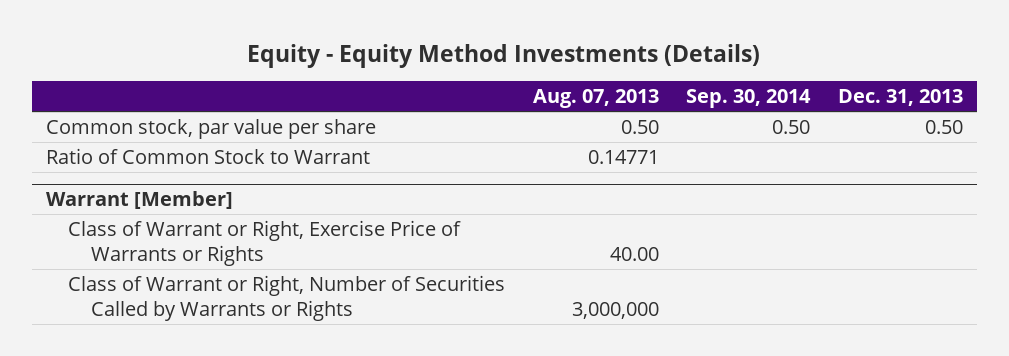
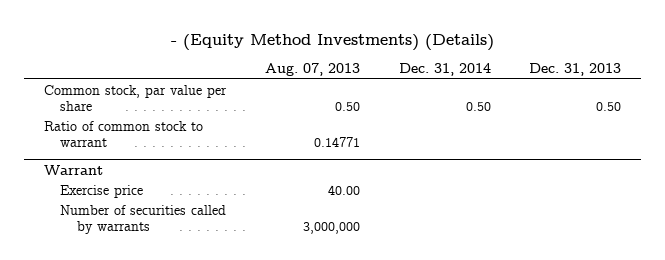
- Equity - Equity Method Investments (Details)
+ - (Equity Method Investments) (Details)
- | Aug. 07, 2013 | Sep. 30, 2014 | Dec. 31, 2013
+ | Aug. 07, 2013 | Dec. 31, 2014 | Dec. 31, 2013
- Ratio of Common Stock to Warrant | 0.14771 | |
- Warrant [Member]
- Class of Warrant or Right, Exercise Price of Warrants or Rights | 40.00 | |
- Class of Warrant or Right, Number of Securities Called by Warrants or Rights | 3,000,000 | |
+ Ratio of common stock to warrant | 0.14771 | |
+ Warrant
+ Exercise price | 40.00 | |
+ Number of securities called by warrants | 3,000,000 | |

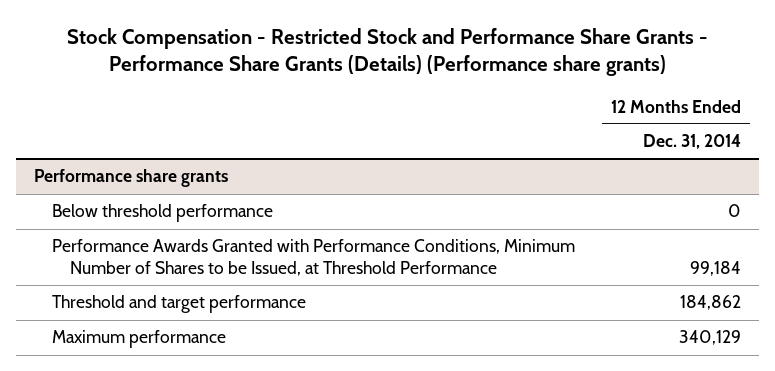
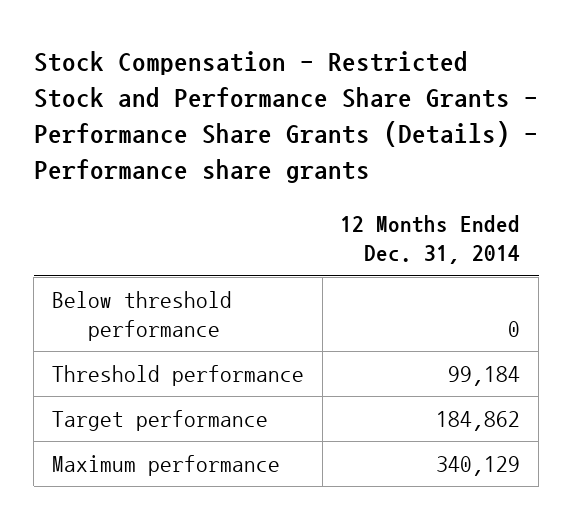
- Stock Compensation - Restricted Stock and Performance Share Grants - Performance Share Grants (Details) (Performance share grants)
+ Stock Compensation - Restricted Stock and Performance Share Grants - Performance Share Grants (Details) - Performance share grants
- Performance share grants
- Performance Awards Granted with Performance Conditions, Minimum Number of Shares to be Issued, at Threshold Performance | 99,184
- Threshold and target performance | 184,862
+ Threshold performance | 99,184
+ Target performance | 184,862

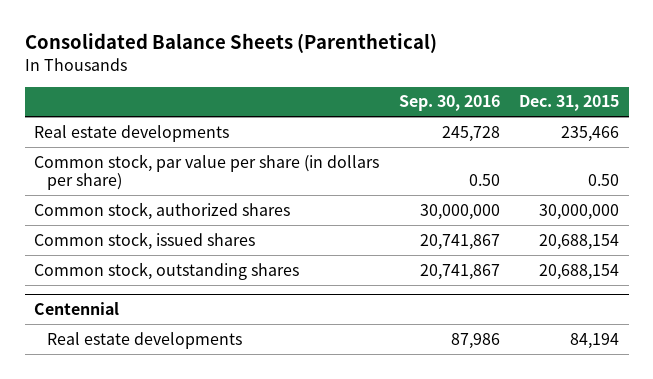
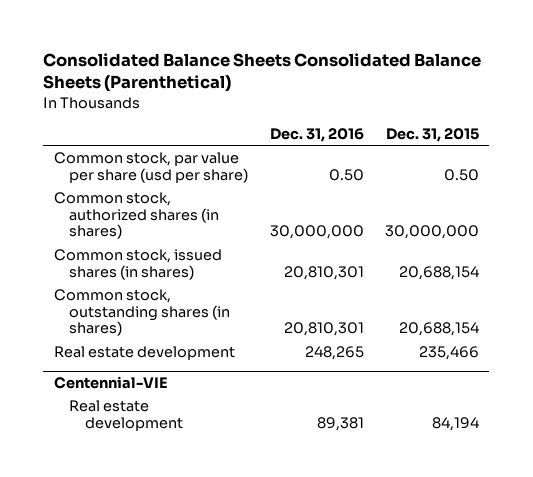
- Consolidated Balance Sheets (Parenthetical)
+ Consolidated Balance Sheets Consolidated Balance Sheets (Parenthetical)
- | Sep. 30, 2016 | Dec. 31, 2015
+ | Dec. 31, 2016 | Dec. 31, 2015
- Real estate developments | 245,728 | 235,466
- Common stock, par value per share (in dollars per share) | 0.50 | 0.50
- Common stock, authorized shares | 30,000,000 | 30,000,000
- Common stock, issued shares | 20,741,867 | 20,688,154
- Common stock, outstanding shares | 20,741,867 | 20,688,154
- Centennial
- Real estate developments | 87,986 | 84,194
+ Common stock, par value per share (usd per share) | 0.50 | 0.50
+ Common stock, authorized shares (in shares) | 30,000,000 | 30,000,000
+ Common stock, issued shares (in shares) | 20,810,301 | 20,688,154
+ Common stock, outstanding shares (in shares) | 20,810,301 | 20,688,154
+ Real estate development | 248,265 | 235,466
+ Centennial-VIE
+ Real estate development | 89,381 | 84,194

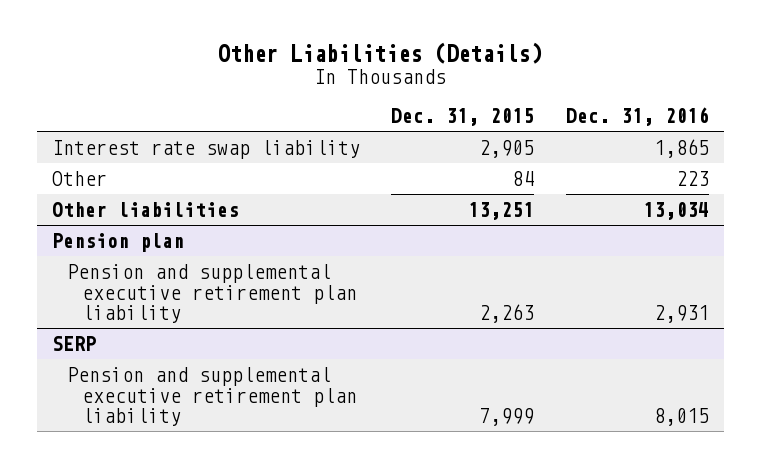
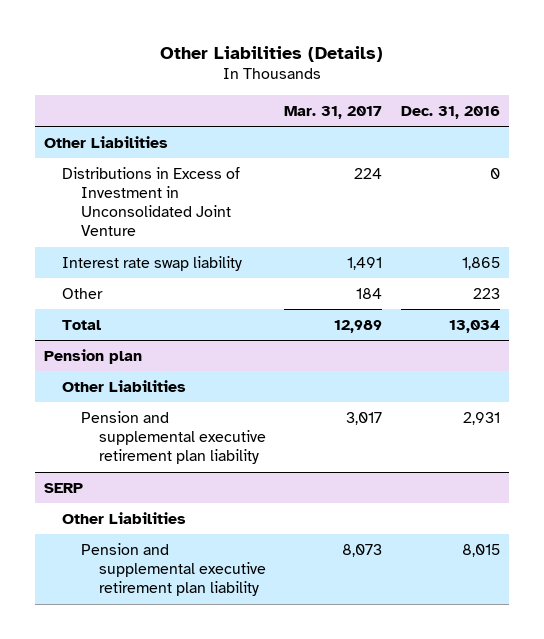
- | Dec. 31, 2015 | Dec. 31, 2016
+ | Mar. 31, 2017 | Dec. 31, 2016
+ Other Liabilities
+ Distributions in Excess of Investment in Unconsolidated Joint Venture | 224 | 0
- Other liabilities | 13,251 | 13,034
+ Total | 12,989 | 13,034
@ Pension plan
+ Other Liabilities
@ SERP
+ Other Liabilities

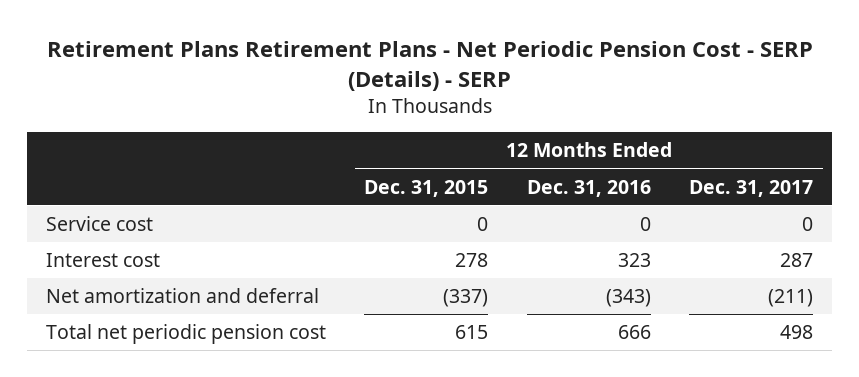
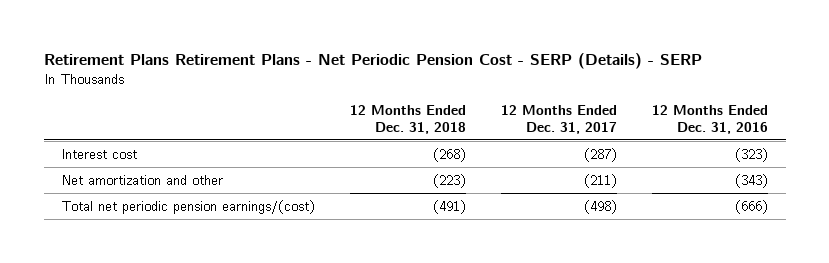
- | 12 Months Ended Dec. 31, 2015 | 12 Months Ended Dec. 31, 2016 | 12 Months Ended Dec. 31, 2017
+ | 12 Months Ended Dec. 31, 2018 | 12 Months Ended Dec. 31, 2017 | 12 Months Ended Dec. 31, 2016
- Service cost | 0 | 0 | 0
- Interest cost | 278 | 323 | 287
- Net amortization and deferral | (337) | (343) | (211)
- Total net periodic pension cost | 615 | 666 | 498
+ Interest cost | (268) | (287) | (323)
+ Net amortization and other | (223) | (211) | (343)
+ Total net periodic pension earnings/(cost) | (491) | (498) | (666)

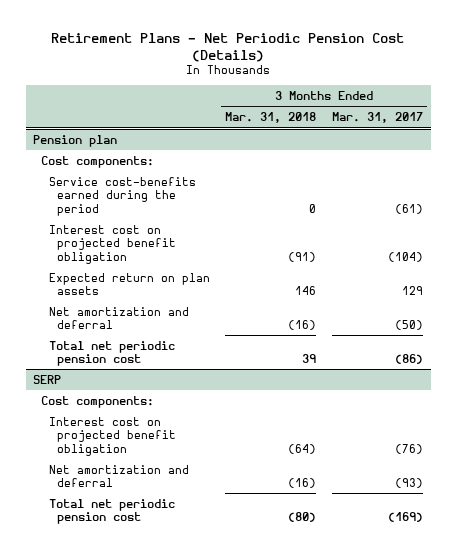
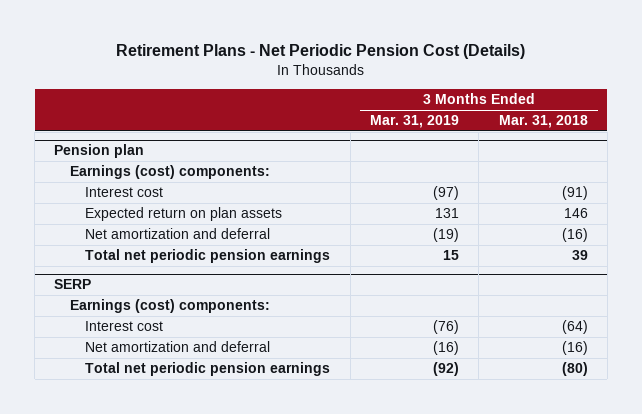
- | 3 Months Ended Mar. 31, 2018 | 3 Months Ended Mar. 31, 2017
+ | 3 Months Ended Mar. 31, 2019 | 3 Months Ended Mar. 31, 2018
@ Pension plan
- Cost components:
- Service cost-benefits earned during the period | 0 | (61)
- Interest cost on projected benefit obligation | (91) | (104)
+ Earnings (cost) components:
+ Interest cost | (97) | (91)
- Total net periodic pension cost | 39 | (86)
+ Total net periodic pension earnings | 15 | 39
@ SERP
- Cost components:
- Interest cost on projected benefit obligation | (64) | (76)
+ Earnings (cost) components:
+ Interest cost | (76) | (64)
- Total net periodic pension cost | (80) | (169)
+ Total net periodic pension earnings | (92) | (80)

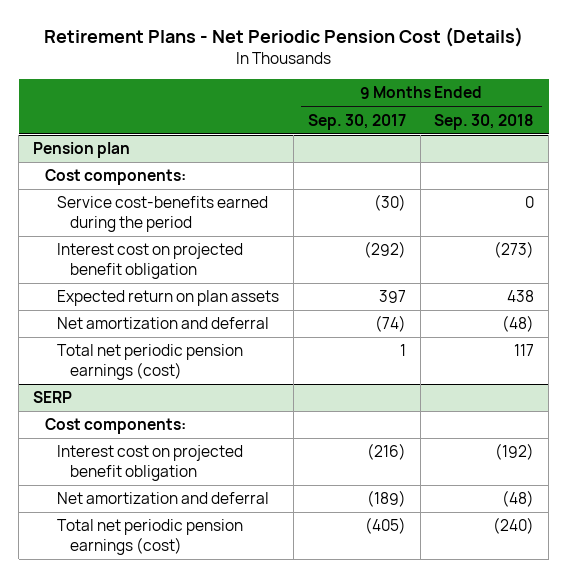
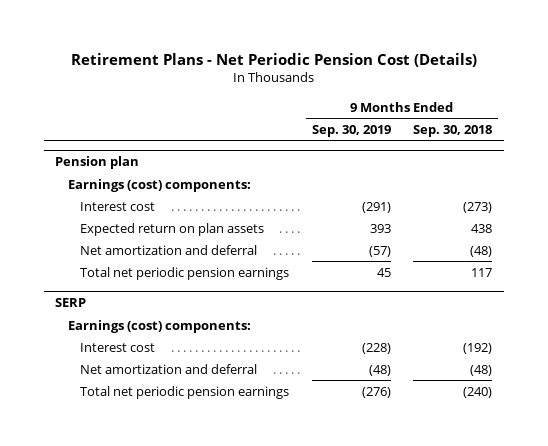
- | 9 Months Ended Sep. 30, 2017 | 9 Months Ended Sep. 30, 2018
+ | 9 Months Ended Sep. 30, 2019 | 9 Months Ended Sep. 30, 2018
@ Pension plan
- Cost components:
- Service cost-benefits earned during the period | (30) | 0
- Interest cost on projected benefit obligation | (292) | (273)
+ Earnings (cost) components:
+ Interest cost | (291) | (273)
- Total net periodic pension earnings (cost) | 1 | 117
+ Total net periodic pension earnings | 45 | 117
@ SERP
- Cost components:
- Interest cost on projected benefit obligation | (216) | (192)
+ Earnings (cost) components:
+ Interest cost | (228) | (192)
- Total net periodic pension earnings (cost) | (405) | (240)
+ Total net periodic pension earnings | (276) | (240)

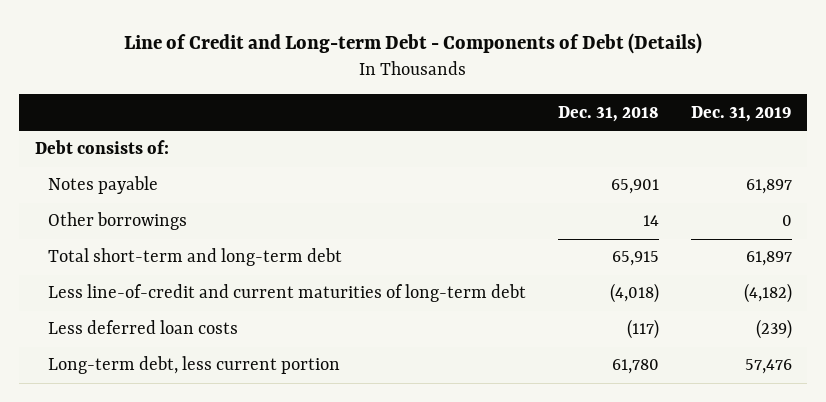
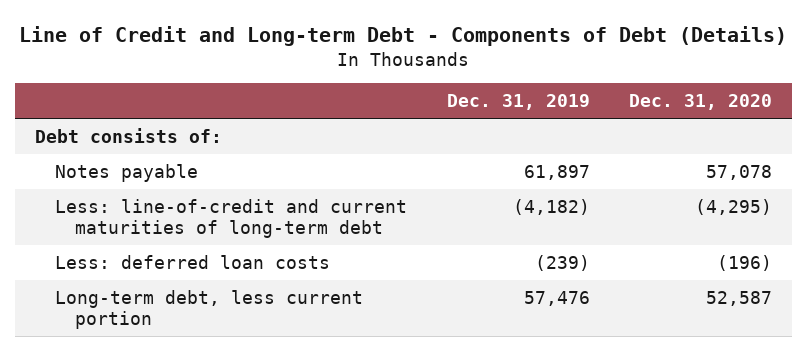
- | Dec. 31, 2018 | Dec. 31, 2019
+ | Dec. 31, 2019 | Dec. 31, 2020
- Other borrowings | 14 | 0
- Total short-term and long-term debt | 65,915 | 61,897
- Less line-of-credit and current maturities of long-term debt | (4,018) | (4,182)
- Less deferred loan costs | (117) | (239)
+ Less: line-of-credit and current maturities of long-term debt | (4,182) | (4,295)
+ Less: deferred loan costs | (239) | (196)

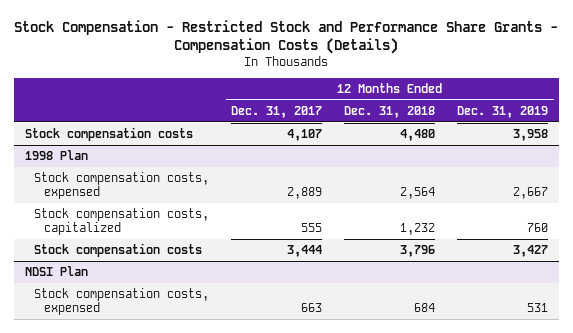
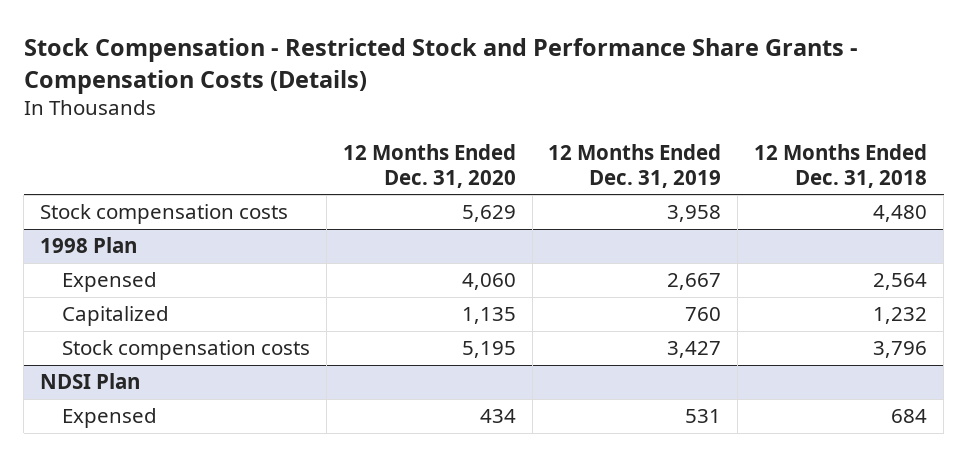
- | 12 Months Ended Dec. 31, 2017 | 12 Months Ended Dec. 31, 2018 | 12 Months Ended Dec. 31, 2019
+ | 12 Months Ended Dec. 31, 2020 | 12 Months Ended Dec. 31, 2019 | 12 Months Ended Dec. 31, 2018
@ 1998 Plan
- Stock compensation costs, expensed | 2,889 | 2,564 | 2,667
- Stock compensation costs, capitalized | 555 | 1,232 | 760
+ Expensed | 4,060 | 2,667 | 2,564
+ Capitalized | 1,135 | 760 | 1,232
@ NDSI Plan
- Stock compensation costs, expensed | 663 | 684 | 531
+ Expensed | 434 | 531 | 684

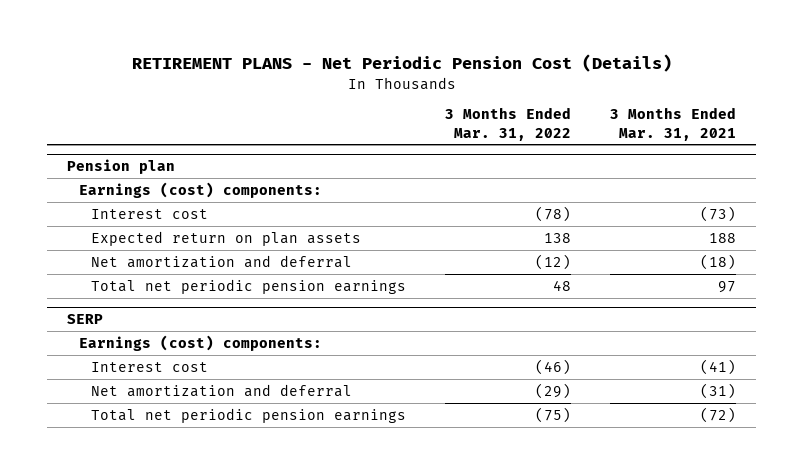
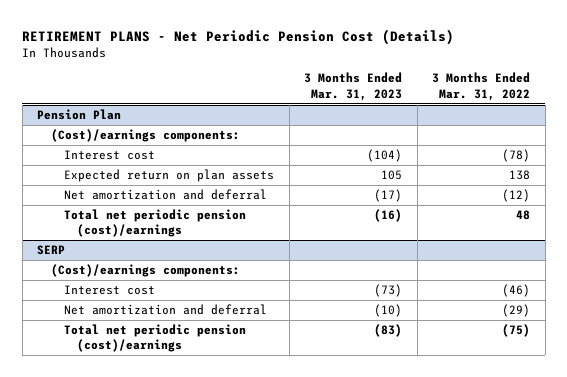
- | 3 Months Ended Mar. 31, 2022 | 3 Months Ended Mar. 31, 2021
+ | 3 Months Ended Mar. 31, 2023 | 3 Months Ended Mar. 31, 2022
- Pension plan
- Earnings (cost) components:
+ Pension Plan
+ (Cost)/earnings components:
- Total net periodic pension earnings | 48 | 97
+ Total net periodic pension (cost)/earnings | (16) | 48
@ SERP
- Earnings (cost) components:
+ (Cost)/earnings components:
- Total net periodic pension earnings | (75) | (72)
+ Total net periodic pension (cost)/earnings | (83) | (75)

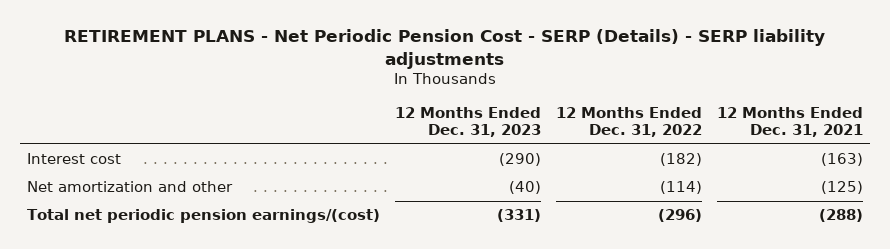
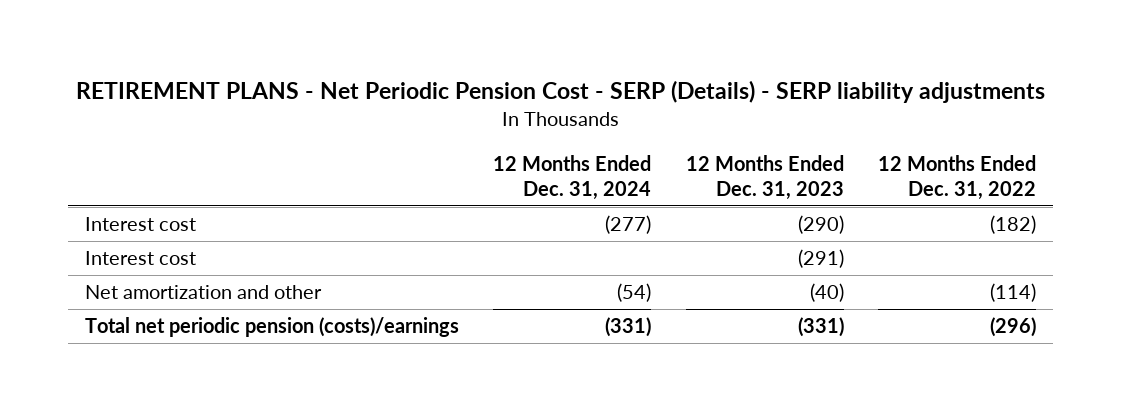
- | 12 Months Ended Dec. 31, 2023 | 12 Months Ended Dec. 31, 2022 | 12 Months Ended Dec. 31, 2021
+ | 12 Months Ended Dec. 31, 2024 | 12 Months Ended Dec. 31, 2023 | 12 Months Ended Dec. 31, 2022
+ Interest cost | | (291) |
- Total net periodic pension earnings/(cost) | (331) | (296) | (288)
+ Total net periodic pension (costs)/earnings | (331) | (331) | (296)

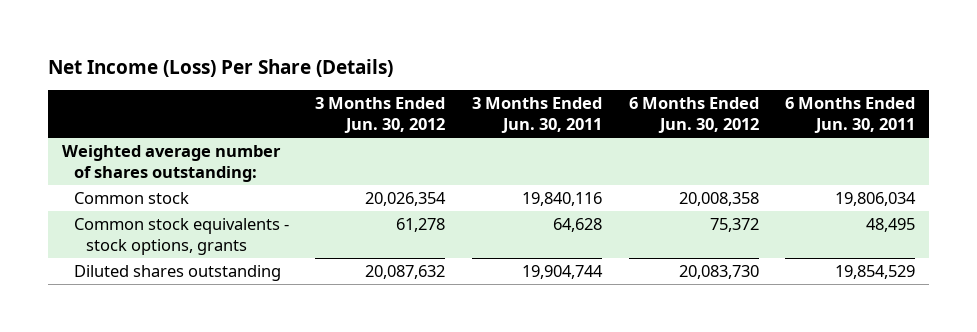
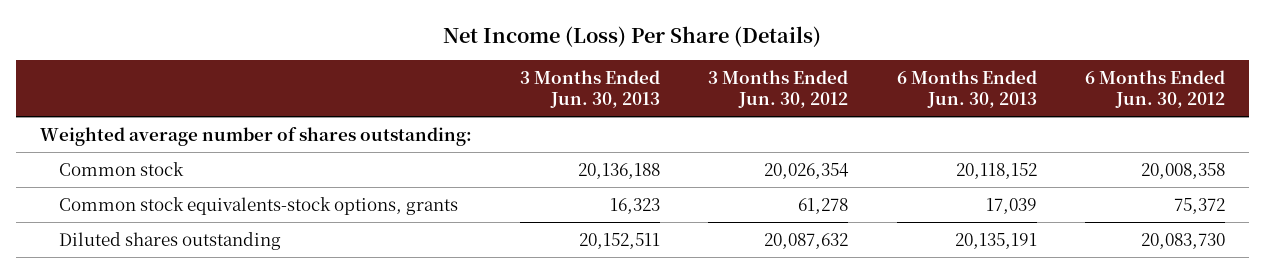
- | 3 Months Ended Jun. 30, 2012 | 3 Months Ended Jun. 30, 2011 | 6 Months Ended Jun. 30, 2012 | 6 Months Ended Jun. 30, 2011
+ | 3 Months Ended Jun. 30, 2013 | 3 Months Ended Jun. 30, 2012 | 6 Months Ended Jun. 30, 2013 | 6 Months Ended Jun. 30, 2012
- Common stock equivalents - stock options, grants | 61,278 | 64,628 | 75,372 | 48,495
+ Common stock equivalents-stock options, grants | 16,323 | 61,278 | 17,039 | 75,372

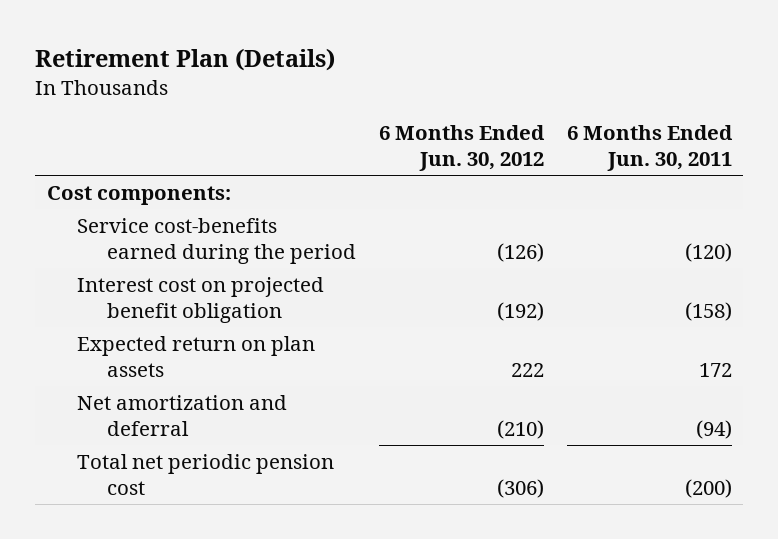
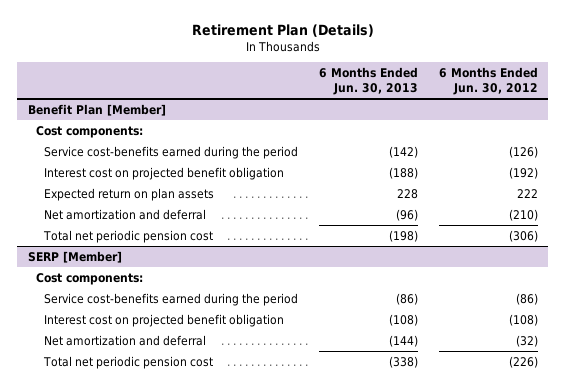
- | 6 Months Ended Jun. 30, 2012 | 6 Months Ended Jun. 30, 2011
+ | 6 Months Ended Jun. 30, 2013 | 6 Months Ended Jun. 30, 2012
+ Benefit Plan [Member]
+ SERP [Member]
+ Cost components:
+ Service cost-benefits earned during the period | (86) | (86)
+ Interest cost on projected benefit obligation | (108) | (108)
+ Net amortization and deferral | (144) | (32)
+ Total net periodic pension cost | (338) | (226)

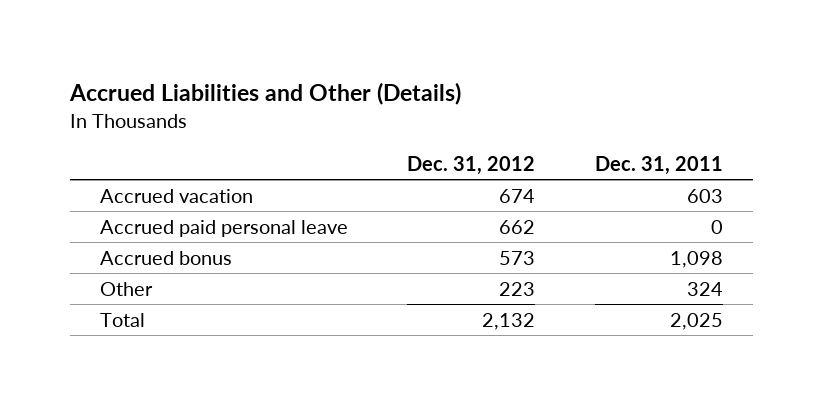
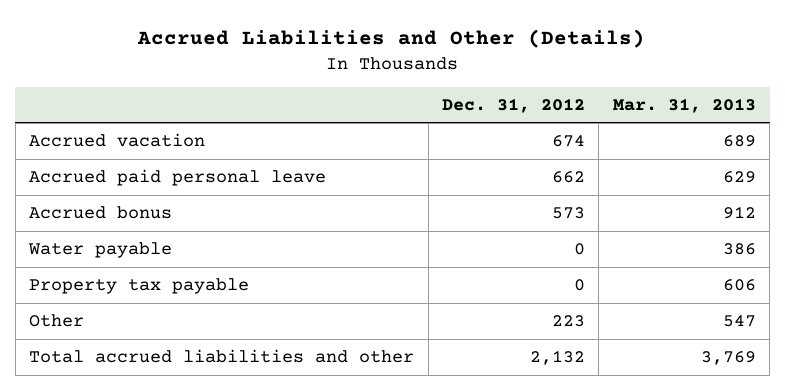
- | Dec. 31, 2012 | Dec. 31, 2011
+ | Dec. 31, 2012 | Mar. 31, 2013
+ Water payable | 0 | 386
+ Property tax payable | 0 | 606
- Total | 2,132 | 2,025
+ Total accrued liabilities and other | 2,132 | 3,769

